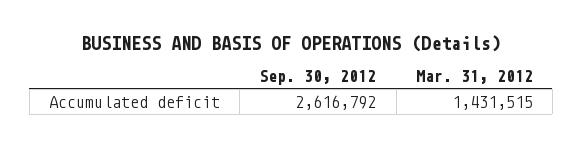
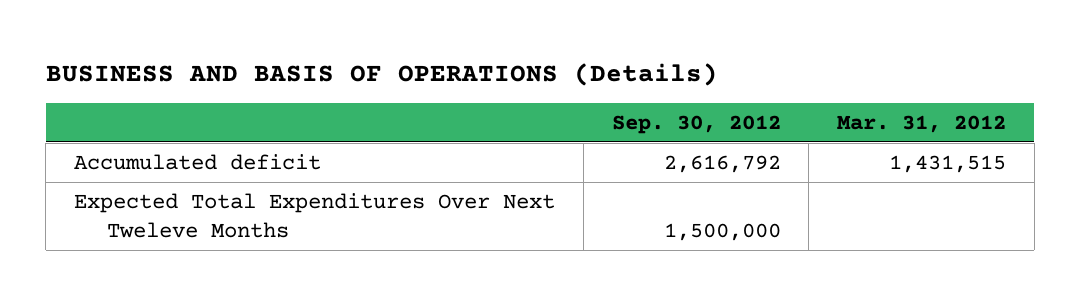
+ Expected Total Expenditures Over Next Tweleve Months | 1,500,000 |

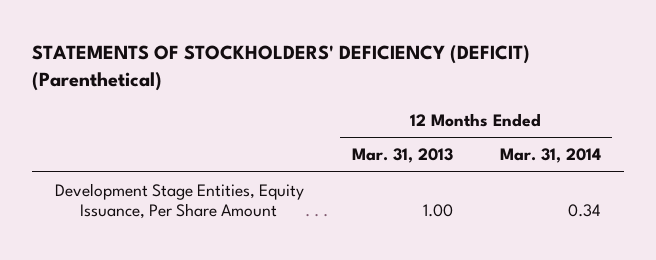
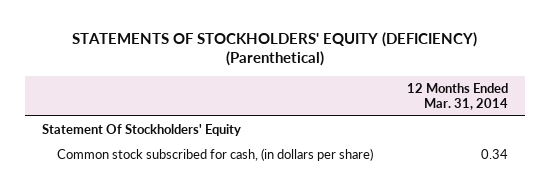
- STATEMENTS OF STOCKHOLDERS' DEFICIENCY (DEFICIT) (Parenthetical)
+ STATEMENTS OF STOCKHOLDERS' EQUITY (DEFICIENCY) (Parenthetical)
- | 12 Months Ended Mar. 31, 2013 | 12 Months Ended Mar. 31, 2014
+ | 12 Months Ended Mar. 31, 2014
- Development Stage Entities, Equity Issuance, Per Share Amount | 1.00 | 0.34
+ Statement Of Stockholders' Equity
+ Common stock subscribed for cash, (in dollars per share) | 0.34

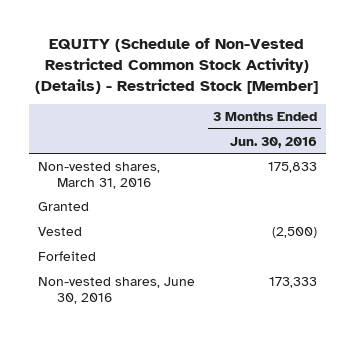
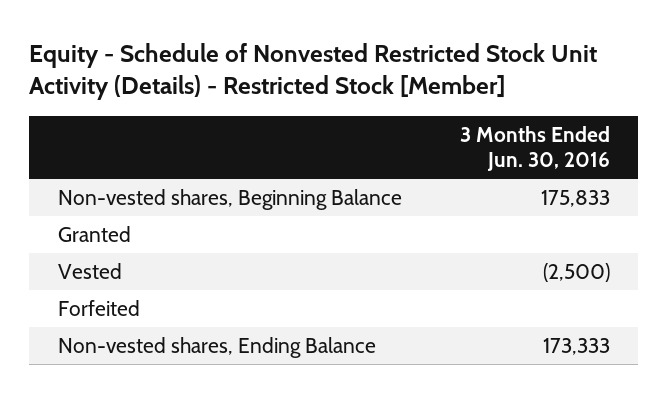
- EQUITY (Schedule of Non-Vested Restricted Common Stock Activity) (Details) - Restricted Stock [Member]
+ Equity - Schedule of Nonvested Restricted Stock Unit Activity (Details) - Restricted Stock [Member]
- Non-vested shares, March 31, 2016 | 175,833
+ Non-vested shares, Beginning Balance | 175,833
- Non-vested shares, June 30, 2016 | 173,333
+ Non-vested shares, Ending Balance | 173,333

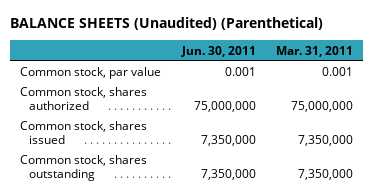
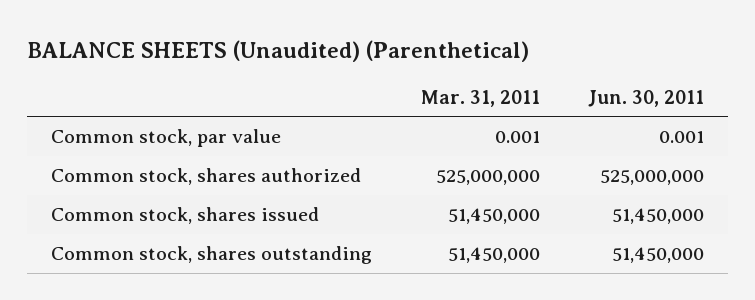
- | Jun. 30, 2011 | Mar. 31, 2011
+ | Mar. 31, 2011 | Jun. 30, 2011
- Common stock, shares authorized | 75,000,000 | 75,000,000
- Common stock, shares issued | 7,350,000 | 7,350,000
- Common stock, shares outstanding | 7,350,000 | 7,350,000
+ Common stock, shares authorized | 525,000,000 | 525,000,000
+ Common stock, shares issued | 51,450,000 | 51,450,000
+ Common stock, shares outstanding | 51,450,000 | 51,450,000

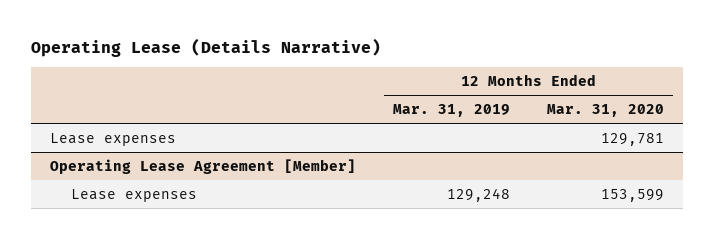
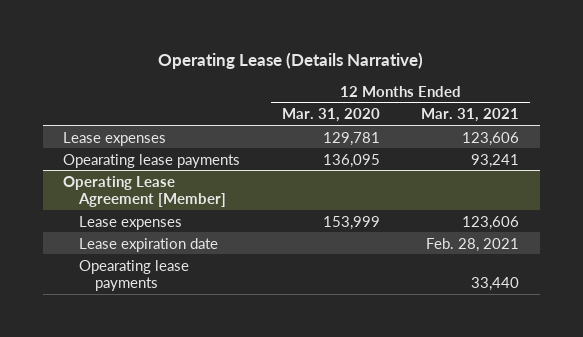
- | 12 Months Ended Mar. 31, 2019 | 12 Months Ended Mar. 31, 2020
+ | 12 Months Ended Mar. 31, 2020 | 12 Months Ended Mar. 31, 2021
+ Opearating lease payments | 136,095 | 93,241
@ Operating Lease Agreement [Member]
- Lease expenses | 129,248 | 153,599
+ Lease expenses | 153,999 | 123,606
+ Lease expiration date | | Feb. 28, 2021
+ Opearating lease payments | | 33,440

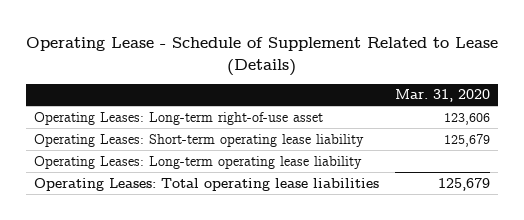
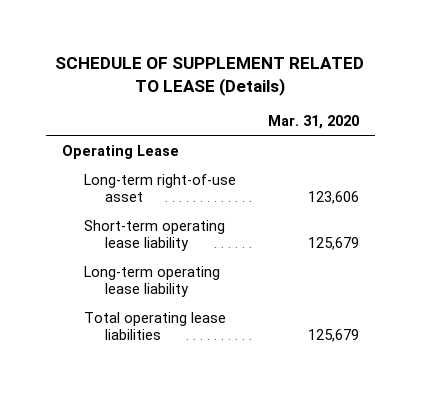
- Operating Lease - Schedule of Supplement Related to Lease (Details)
+ SCHEDULE OF SUPPLEMENT RELATED TO LEASE (Details)
- Operating Leases: Long-term right-of-use asset | 123,606
- Operating Leases: Short-term operating lease liability | 125,679
- Operating Leases: Long-term operating lease liability
- Operating Leases: Total operating lease liabilities | 125,679
+ Operating Lease
+ Long-term right-of-use asset | 123,606
+ Short-term operating lease liability | 125,679
+ Long-term operating lease liability
+ Total operating lease liabilities | 125,679

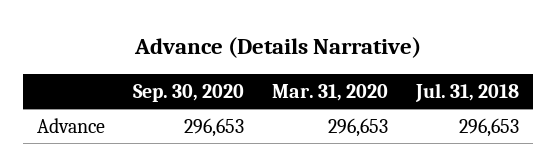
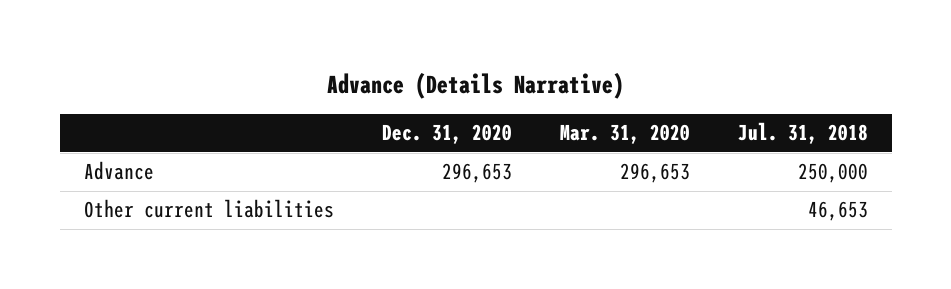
- | Sep. 30, 2020 | Mar. 31, 2020 | Jul. 31, 2018
+ | Dec. 31, 2020 | Mar. 31, 2020 | Jul. 31, 2018
- Advance | 296,653 | 296,653 | 296,653
+ Advance | 296,653 | 296,653 | 250,000
+ Other current liabilities | | | 46,653

